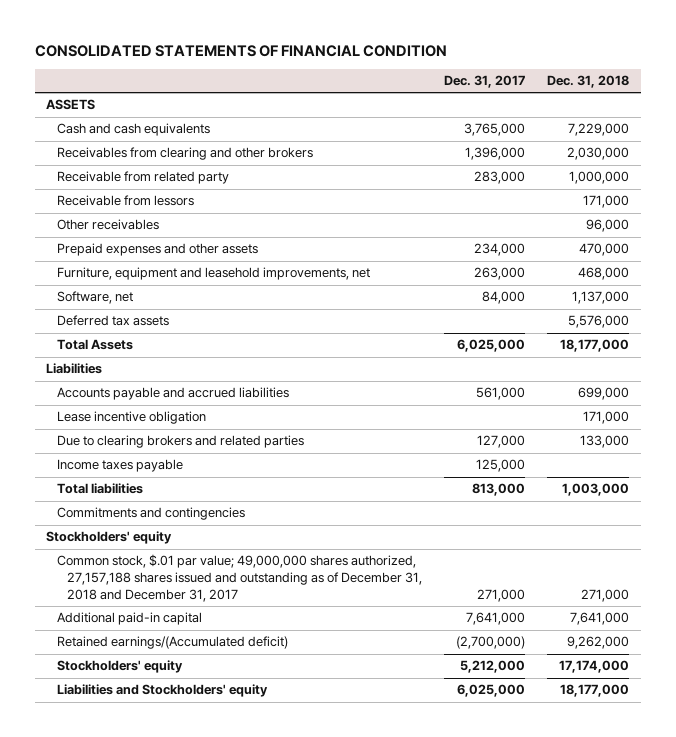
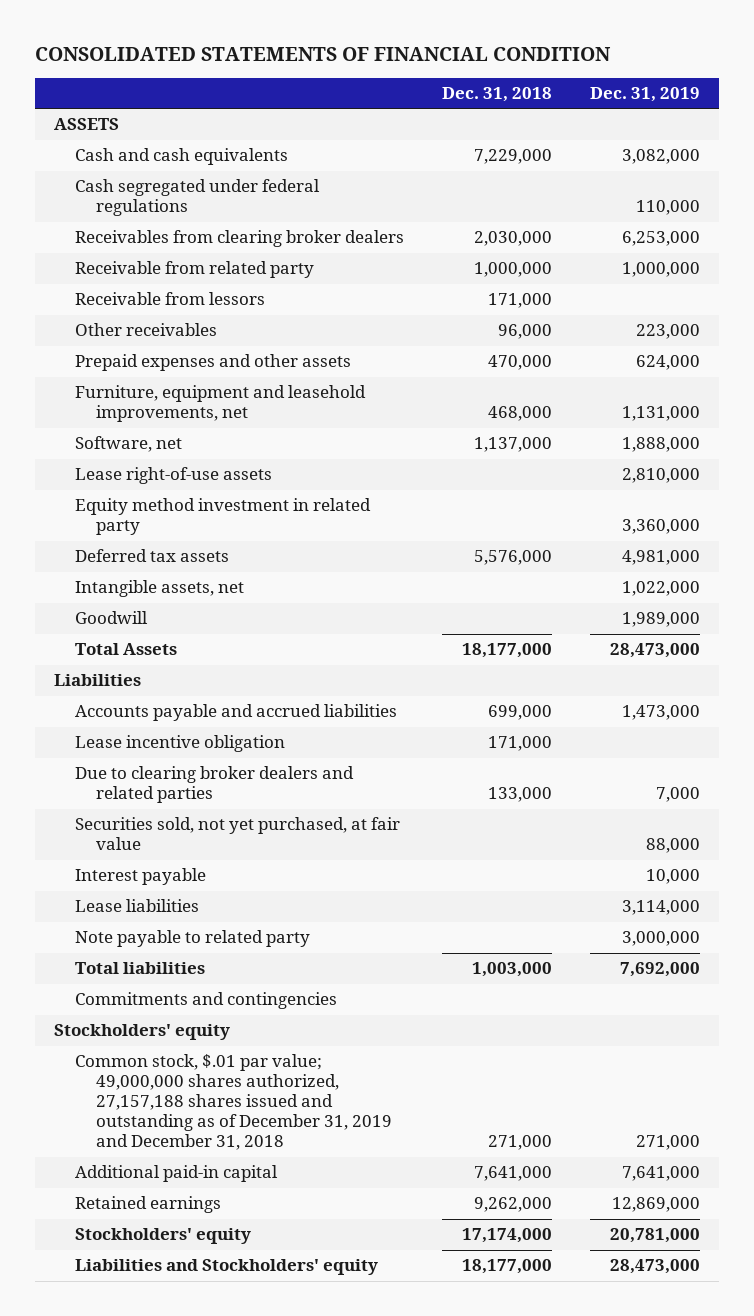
- | Dec. 31, 2017 | Dec. 31, 2018
+ | Dec. 31, 2018 | Dec. 31, 2019
- Receivables from clearing and other brokers | 1,396,000 | 2,030,000
+ Cash segregated under federal regulations | | 110,000
+ Receivables from clearing broker dealers | 2,030,000 | 6,253,000
+ Lease right-of-use assets | | 2,810,000
+ Equity method investment in related party | | 3,360,000
+ Intangible assets, net | | 1,022,000
+ Goodwill | | 1,989,000
- Due to clearing brokers and related parties | 127,000 | 133,000
- Income taxes payable | 125,000 |
+ Due to clearing broker dealers and related parties | 133,000 | 7,000
+ Securities sold, not yet purchased, at fair value | | 88,000
+ Interest payable | | 10,000
+ Lease liabilities | | 3,114,000
+ Note payable to related party | | 3,000,000
- Common stock, $.01 par value; 49,000,000 shares authorized, 27,157,188 shares issued and outstanding as of December 31, 2018 and December 31, 2017 | 271,000 | 271,000
+ Common stock, $.01 par value; 49,000,000 shares authorized, 27,157,188 shares issued and outstanding as of December 31, 2019 and December 31, 2018 | 271,000 | 271,000
- Retained earnings/(Accumulated deficit) | (2,700,000) | 9,262,000
+ Retained earnings | 9,262,000 | 12,869,000

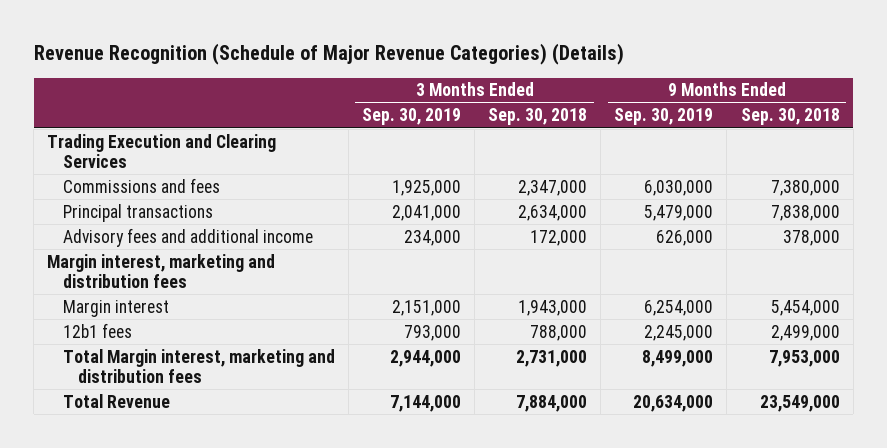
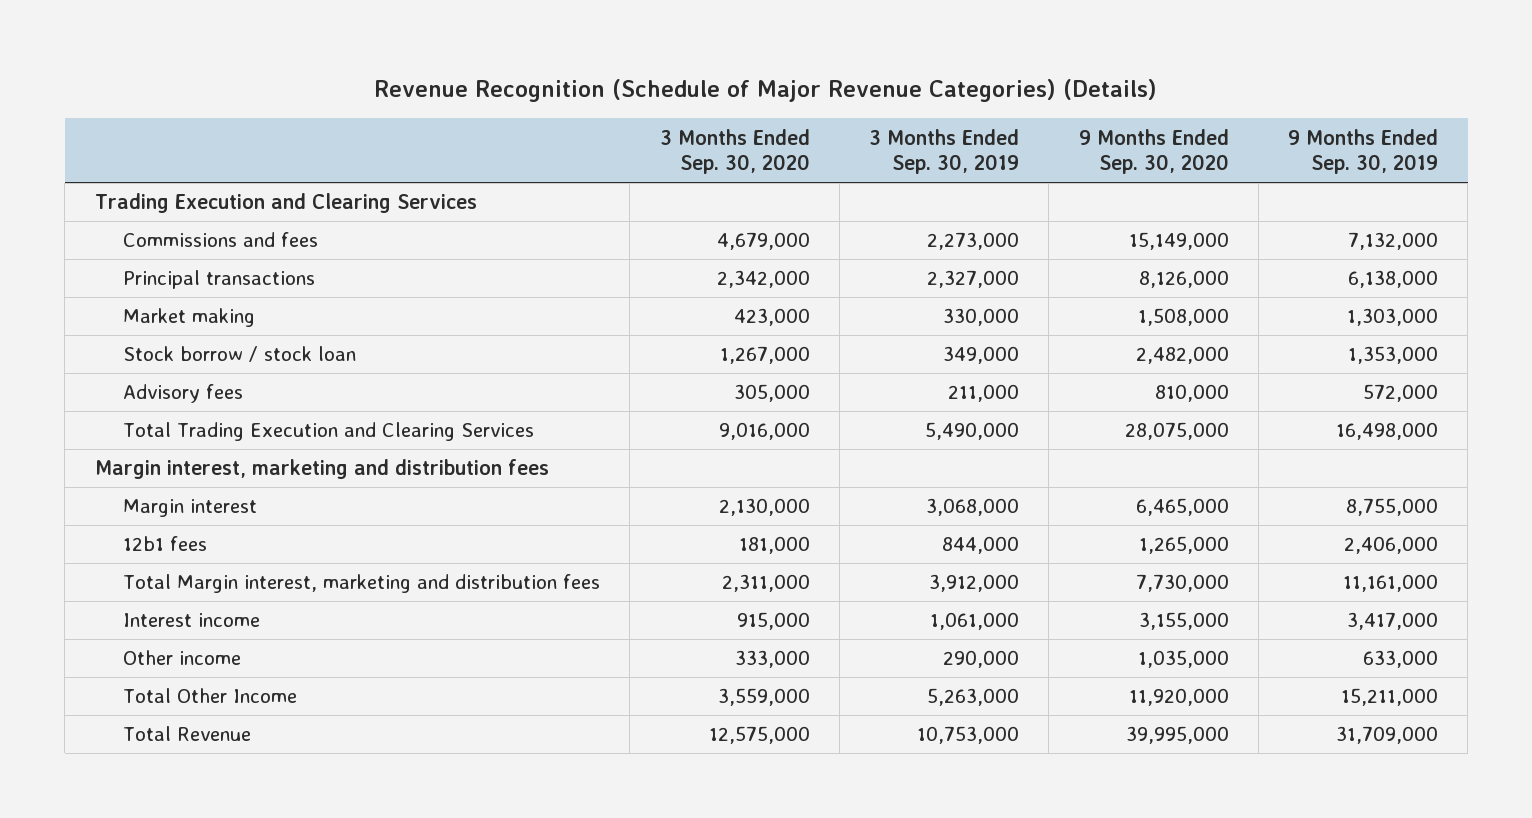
- | 3 Months Ended Sep. 30, 2019 | 3 Months Ended Sep. 30, 2018 | 9 Months Ended Sep. 30, 2019 | 9 Months Ended Sep. 30, 2018
+ | 3 Months Ended Sep. 30, 2020 | 3 Months Ended Sep. 30, 2019 | 9 Months Ended Sep. 30, 2020 | 9 Months Ended Sep. 30, 2019
- Commissions and fees | 1,925,000 | 2,347,000 | 6,030,000 | 7,380,000
- Principal transactions | 2,041,000 | 2,634,000 | 5,479,000 | 7,838,000
- Advisory fees and additional income | 234,000 | 172,000 | 626,000 | 378,000
+ Commissions and fees | 4,679,000 | 2,273,000 | 15,149,000 | 7,132,000
+ Principal transactions | 2,342,000 | 2,327,000 | 8,126,000 | 6,138,000
+ Market making | 423,000 | 330,000 | 1,508,000 | 1,303,000
+ Stock borrow / stock loan | 1,267,000 | 349,000 | 2,482,000 | 1,353,000
+ Advisory fees | 305,000 | 211,000 | 810,000 | 572,000
+ Total Trading Execution and Clearing Services | 9,016,000 | 5,490,000 | 28,075,000 | 16,498,000
- Margin interest | 2,151,000 | 1,943,000 | 6,254,000 | 5,454,000
- 12b1 fees | 793,000 | 788,000 | 2,245,000 | 2,499,000
- Total Margin interest, marketing and distribution fees | 2,944,000 | 2,731,000 | 8,499,000 | 7,953,000
- Total Revenue | 7,144,000 | 7,884,000 | 20,634,000 | 23,549,000
+ Margin interest | 2,130,000 | 3,068,000 | 6,465,000 | 8,755,000
+ 12b1 fees | 181,000 | 844,000 | 1,265,000 | 2,406,000
+ Total Margin interest, marketing and distribution fees | 2,311,000 | 3,912,000 | 7,730,000 | 11,161,000
+ Interest income | 915,000 | 1,061,000 | 3,155,000 | 3,417,000
+ Other income | 333,000 | 290,000 | 1,035,000 | 633,000
+ Total Other Income | 3,559,000 | 5,263,000 | 11,920,000 | 15,211,000
+ Total Revenue | 12,575,000 | 10,753,000 | 39,995,000 | 31,709,000

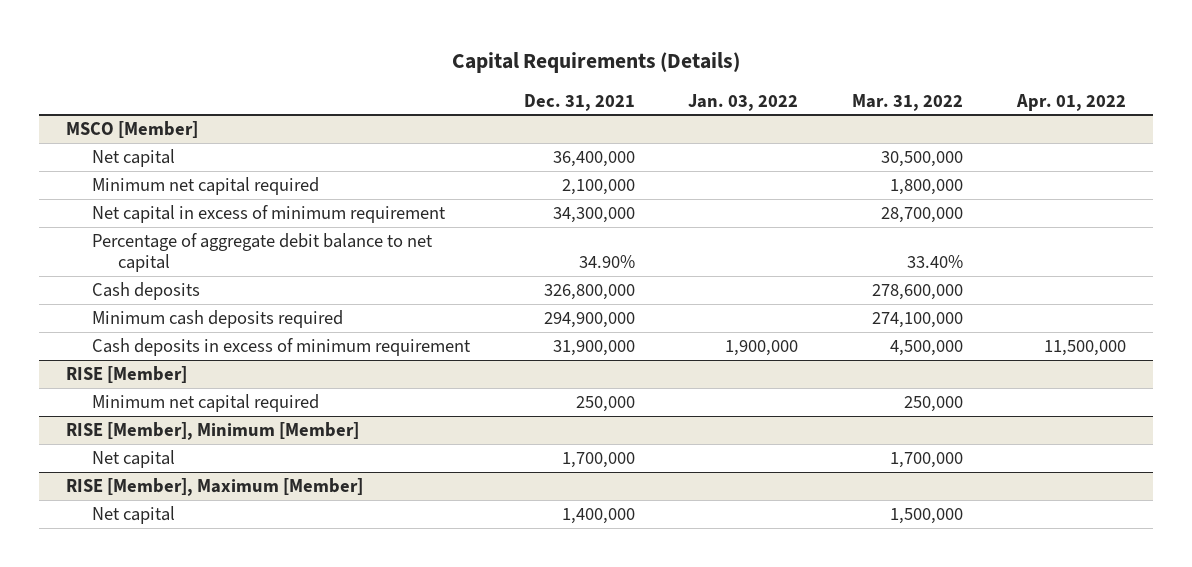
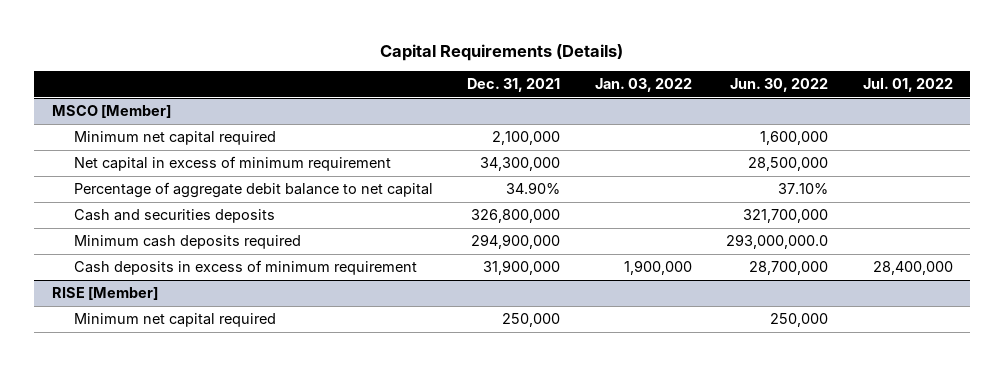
- | Dec. 31, 2021 | Jan. 03, 2022 | Mar. 31, 2022 | Apr. 01, 2022
+ | Dec. 31, 2021 | Jan. 03, 2022 | Jun. 30, 2022 | Jul. 01, 2022
@ MSCO [Member]
- Net capital | 36,400,000 | | 30,500,000 |
- Cash deposits | 326,800,000 | | 278,600,000 |
+ Cash and securities deposits | 326,800,000 | | 321,700,000 |
- RISE [Member], Minimum [Member]
- Net capital | 1,700,000 | | 1,700,000 |
- RISE [Member], Maximum [Member]
- Net capital | 1,400,000 | | 1,500,000 |

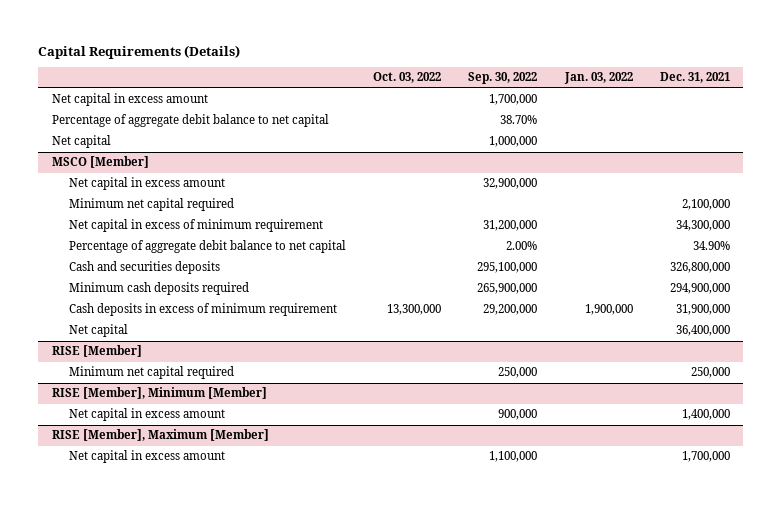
- | Dec. 31, 2021 | Jan. 03, 2022 | Jun. 30, 2022 | Jul. 01, 2022
+ | Oct. 03, 2022 | Sep. 30, 2022 | Jan. 03, 2022 | Dec. 31, 2021
+ Net capital in excess amount | | 1,700,000 | |
+ Percentage of aggregate debit balance to net capital | | 38.70% | |
+ Net capital | | 1,000,000 | |
@ MSCO [Member]
+ Net capital in excess amount | | 32,900,000 | |
+ Net capital | | | | 36,400,000
+ RISE [Member], Minimum [Member]
+ Net capital in excess amount | | 900,000 | | 1,400,000
+ RISE [Member], Maximum [Member]
+ Net capital in excess amount | | 1,100,000 | | 1,700,000

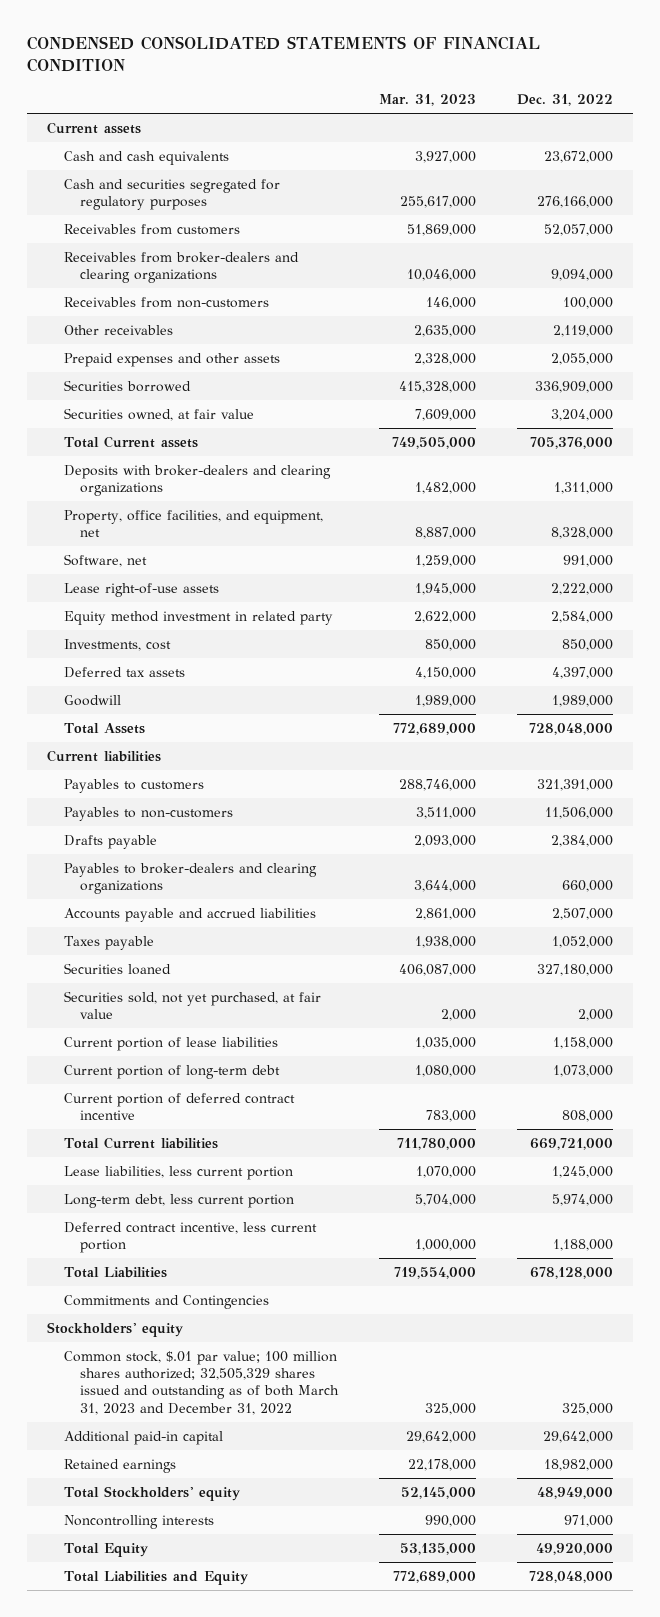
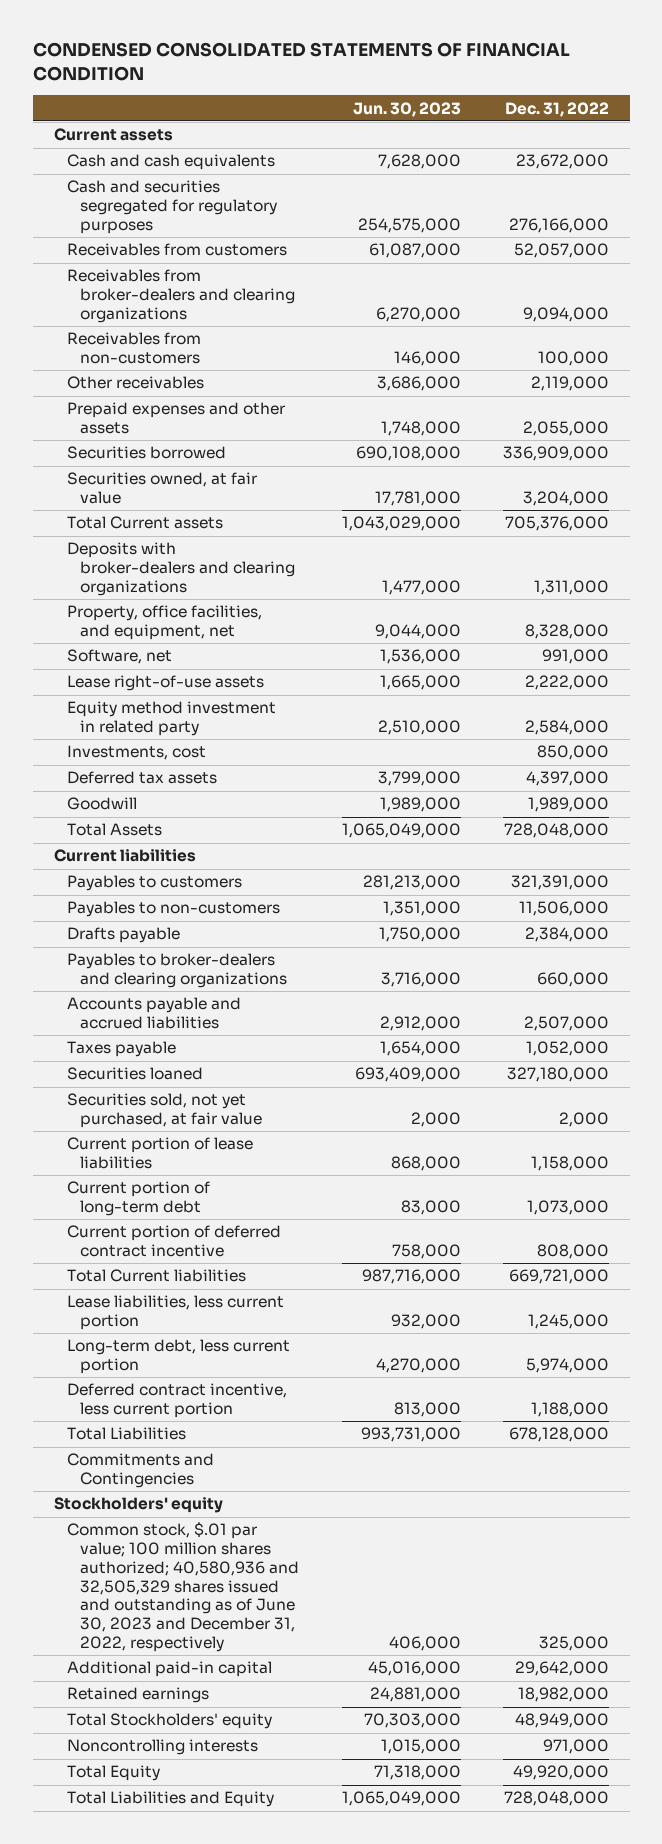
- | Mar. 31, 2023 | Dec. 31, 2022
+ | Jun. 30, 2023 | Dec. 31, 2022
- Common stock, $.01 par value; 100 million shares authorized; 32,505,329 shares issued and outstanding as of both March 31, 2023 and December 31, 2022 | 325,000 | 325,000
+ Common stock, $.01 par value; 100 million shares authorized; 40,580,936 and 32,505,329 shares issued and outstanding as of June 30, 2023 and December 31, 2022, respectively | 406,000 | 325,000

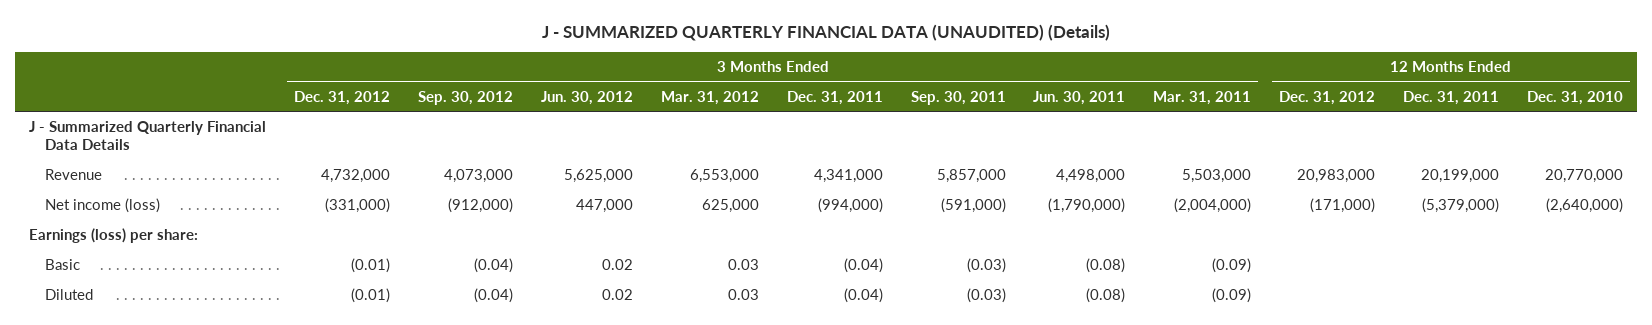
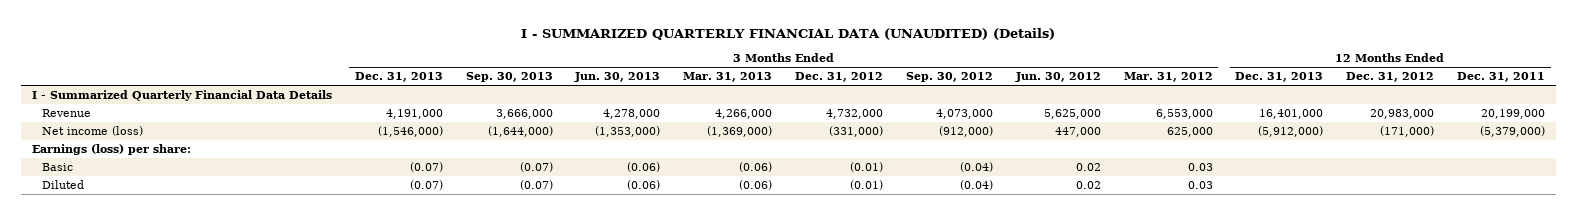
- J - SUMMARIZED QUARTERLY FINANCIAL DATA (UNAUDITED) (Details)
+ I - SUMMARIZED QUARTERLY FINANCIAL DATA (UNAUDITED) (Details)
- | 3 Months Ended Dec. 31, 2012 | 3 Months Ended Sep. 30, 2012 | 3 Months Ended Jun. 30, 2012 | 3 Months Ended Mar. 31, 2012 | 3 Months Ended Dec. 31, 2011 | 3 Months Ended Sep. 30, 2011 | 3 Months Ended Jun. 30, 2011 | 3 Months Ended Mar. 31, 2011 | 12 Months Ended Dec. 31, 2012 | 12 Months Ended Dec. 31, 2011 | 12 Months Ended Dec. 31, 2010
+ | 3 Months Ended Dec. 31, 2013 | 3 Months Ended Sep. 30, 2013 | 3 Months Ended Jun. 30, 2013 | 3 Months Ended Mar. 31, 2013 | 3 Months Ended Dec. 31, 2012 | 3 Months Ended Sep. 30, 2012 | 3 Months Ended Jun. 30, 2012 | 3 Months Ended Mar. 31, 2012 | 12 Months Ended Dec. 31, 2013 | 12 Months Ended Dec. 31, 2012 | 12 Months Ended Dec. 31, 2011
- J - Summarized Quarterly Financial Data Details
+ I - Summarized Quarterly Financial Data Details

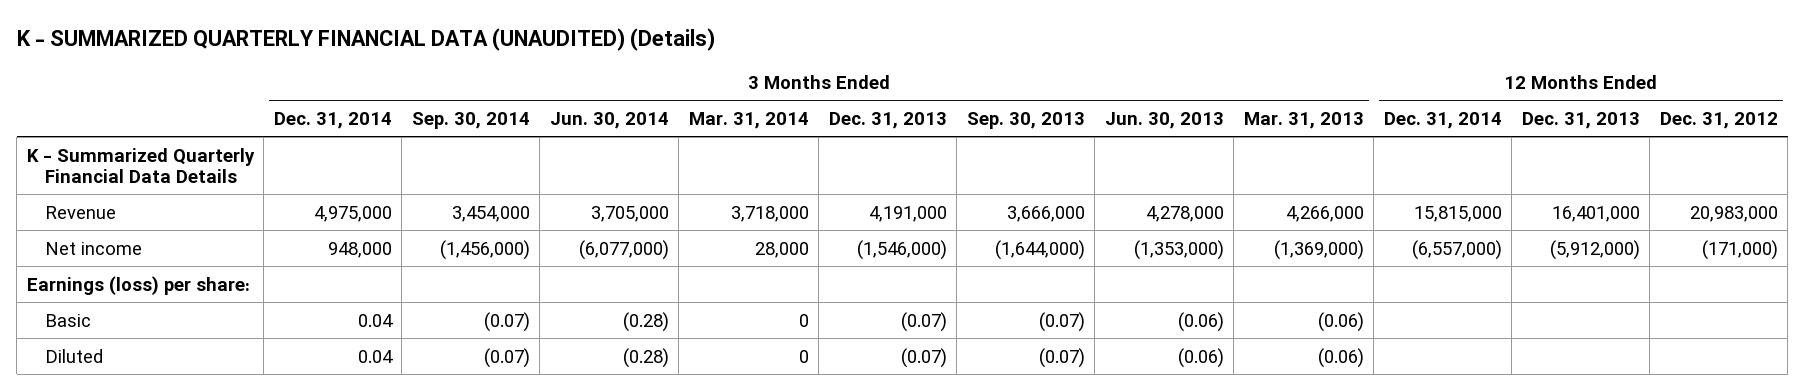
- I - SUMMARIZED QUARTERLY FINANCIAL DATA (UNAUDITED) (Details)
+ K - SUMMARIZED QUARTERLY FINANCIAL DATA (UNAUDITED) (Details)
- | 3 Months Ended Dec. 31, 2013 | 3 Months Ended Sep. 30, 2013 | 3 Months Ended Jun. 30, 2013 | 3 Months Ended Mar. 31, 2013 | 3 Months Ended Dec. 31, 2012 | 3 Months Ended Sep. 30, 2012 | 3 Months Ended Jun. 30, 2012 | 3 Months Ended Mar. 31, 2012 | 12 Months Ended Dec. 31, 2013 | 12 Months Ended Dec. 31, 2012 | 12 Months Ended Dec. 31, 2011
+ | 3 Months Ended Dec. 31, 2014 | 3 Months Ended Sep. 30, 2014 | 3 Months Ended Jun. 30, 2014 | 3 Months Ended Mar. 31, 2014 | 3 Months Ended Dec. 31, 2013 | 3 Months Ended Sep. 30, 2013 | 3 Months Ended Jun. 30, 2013 | 3 Months Ended Mar. 31, 2013 | 12 Months Ended Dec. 31, 2014 | 12 Months Ended Dec. 31, 2013 | 12 Months Ended Dec. 31, 2012
- I - Summarized Quarterly Financial Data Details
+ K - Summarized Quarterly Financial Data Details
- Net income (loss) | (1,546,000) | (1,644,000) | (1,353,000) | (1,369,000) | (331,000) | (912,000) | 447,000 | 625,000 | (5,912,000) | (171,000) | (5,379,000)
+ Net income | 948,000 | (1,456,000) | (6,077,000) | 28,000 | (1,546,000) | (1,644,000) | (1,353,000) | (1,369,000) | (6,557,000) | (5,912,000) | (171,000)

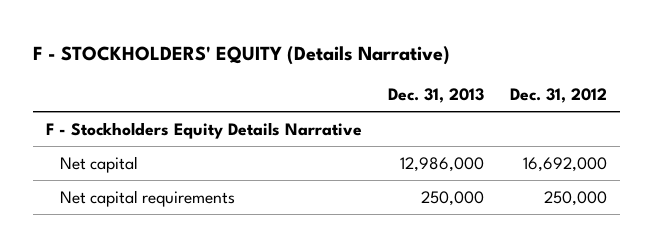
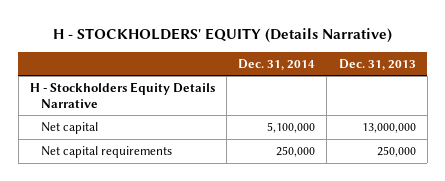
- F - STOCKHOLDERS' EQUITY (Details Narrative)
+ H - STOCKHOLDERS' EQUITY (Details Narrative)
- | Dec. 31, 2013 | Dec. 31, 2012
+ | Dec. 31, 2014 | Dec. 31, 2013
- F - Stockholders Equity Details Narrative
- Net capital | 12,986,000 | 16,692,000
+ H - Stockholders Equity Details Narrative
+ Net capital | 5,100,000 | 13,000,000

